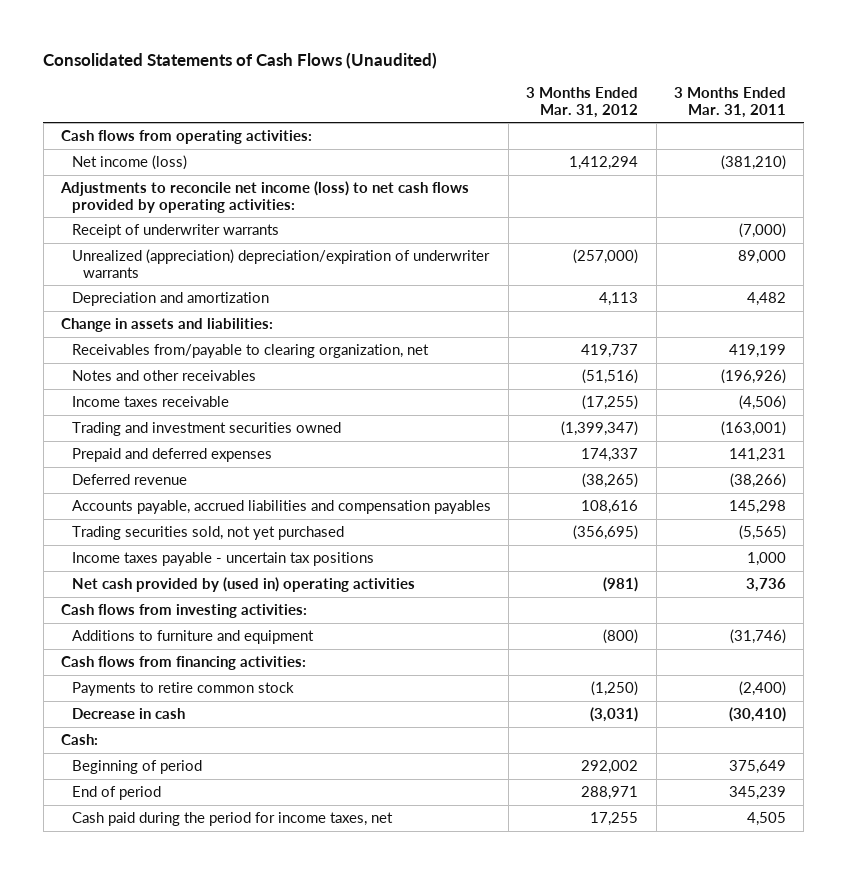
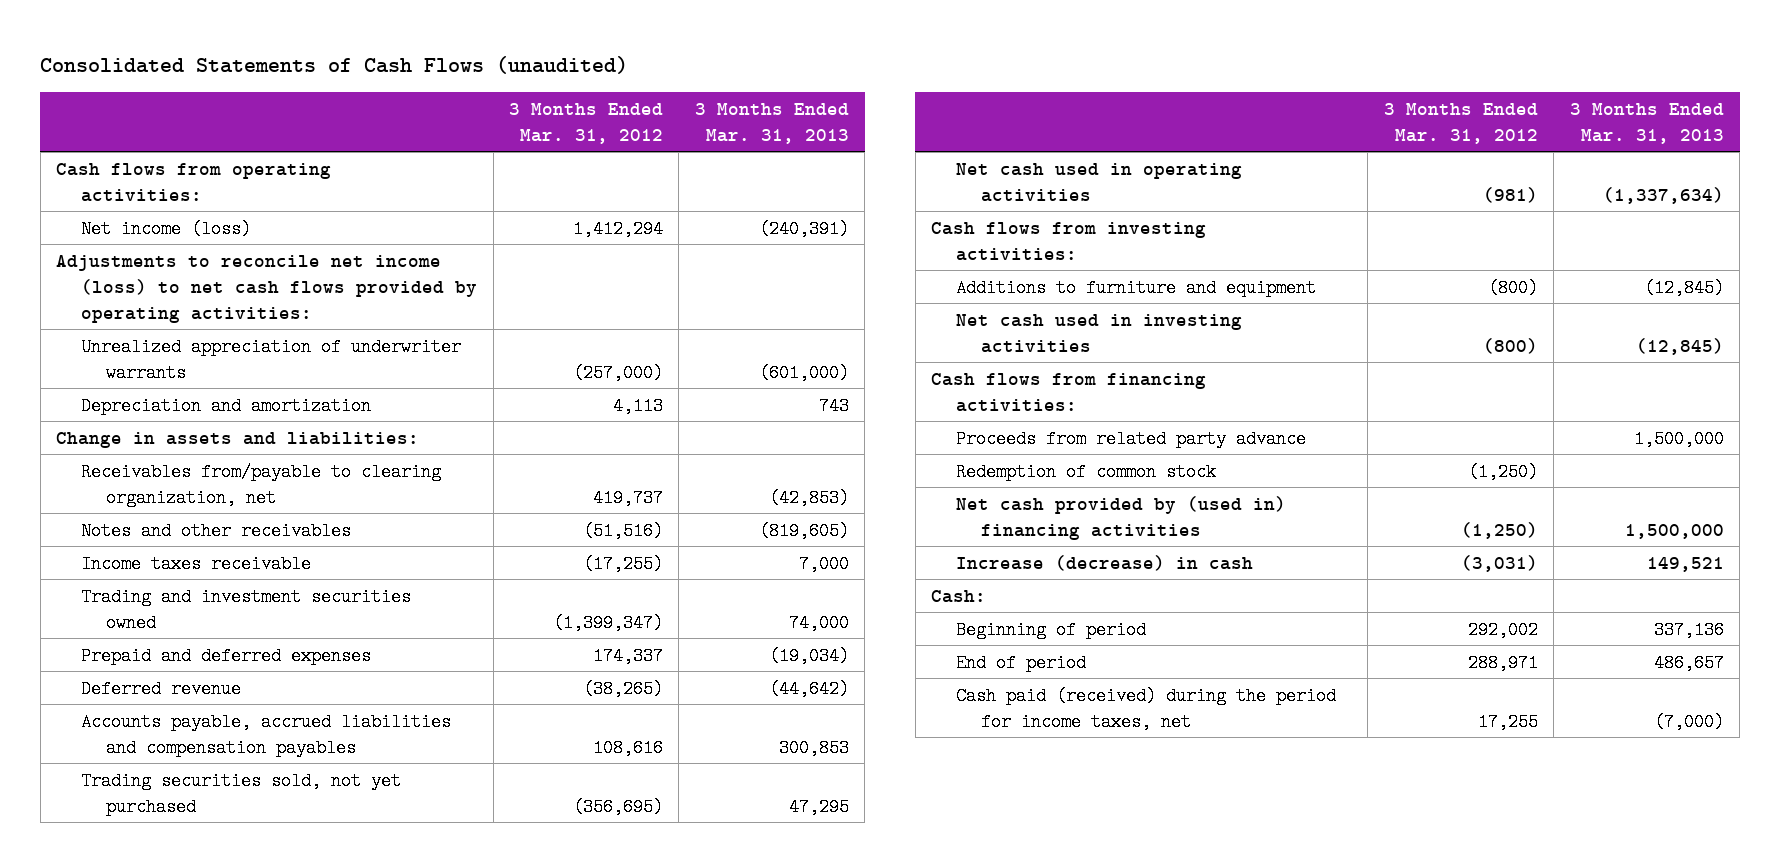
- Consolidated Statements of Cash Flows (Unaudited)
+ Consolidated Statements of Cash Flows (unaudited)
- | 3 Months Ended Mar. 31, 2012 | 3 Months Ended Mar. 31, 2011
+ | 3 Months Ended Mar. 31, 2012 | 3 Months Ended Mar. 31, 2013
- Receipt of underwriter warrants | | (7,000)
- Unrealized (appreciation) depreciation/expiration of underwriter warrants | (257,000) | 89,000
+ Unrealized appreciation of underwriter warrants | (257,000) | (601,000)
- Income taxes payable - uncertain tax positions | | 1,000
- Net cash provided by (used in) operating activities | (981) | 3,736
+ Net cash used in operating activities | (981) | (1,337,634)
+ Net cash used in investing activities | (800) | (12,845)
- Payments to retire common stock | (1,250) | (2,400)
- Decrease in cash | (3,031) | (30,410)
+ Proceeds from related party advance | | 1,500,000
+ Redemption of common stock | (1,250) |
+ Net cash provided by (used in) financing activities | (1,250) | 1,500,000
+ Increase (decrease) in cash | (3,031) | 149,521
- Cash paid during the period for income taxes, net | 17,255 | 4,505
+ Cash paid (received) during the period for income taxes, net | 17,255 | (7,000)

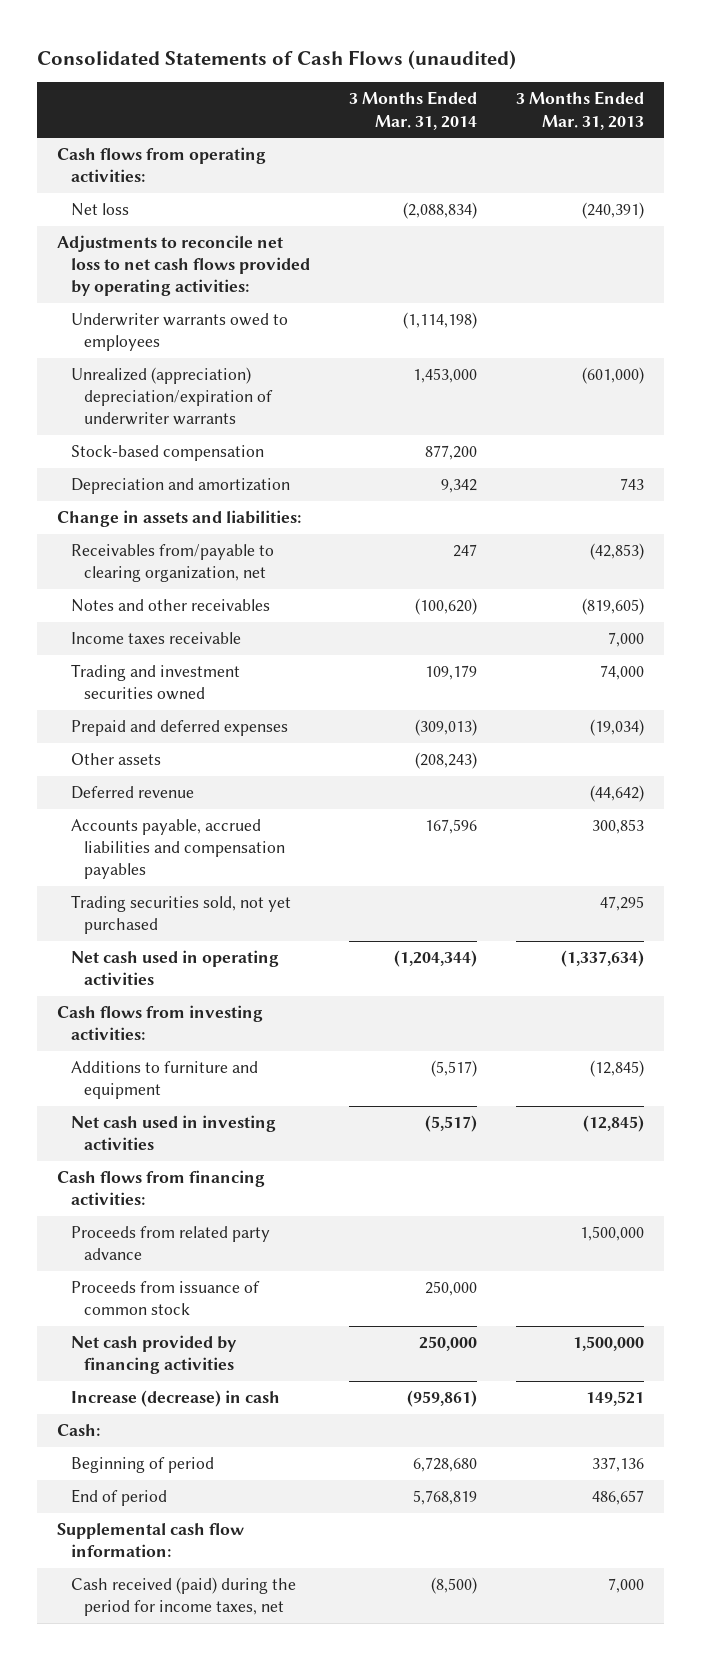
- | 3 Months Ended Mar. 31, 2012 | 3 Months Ended Mar. 31, 2013
+ | 3 Months Ended Mar. 31, 2014 | 3 Months Ended Mar. 31, 2013
- Net income (loss) | 1,412,294 | (240,391)
- Adjustments to reconcile net income (loss) to net cash flows provided by operating activities:
- Unrealized appreciation of underwriter warrants | (257,000) | (601,000)
+ Net loss | (2,088,834) | (240,391)
+ Adjustments to reconcile net loss to net cash flows provided by operating activities:
+ Underwriter warrants owed to employees | (1,114,198) |
+ Unrealized (appreciation) depreciation/expiration of underwriter warrants | 1,453,000 | (601,000)
+ Stock-based compensation | 877,200 |
+ Other assets | (208,243) |
- Redemption of common stock | (1,250) |
- Net cash provided by (used in) financing activities | (1,250) | 1,500,000
+ Proceeds from issuance of common stock | 250,000 |
+ Net cash provided by financing activities | 250,000 | 1,500,000
- Cash paid (received) during the period for income taxes, net | 17,255 | (7,000)
+ Supplemental cash flow information:
+ Cash received (paid) during the period for income taxes, net | (8,500) | 7,000

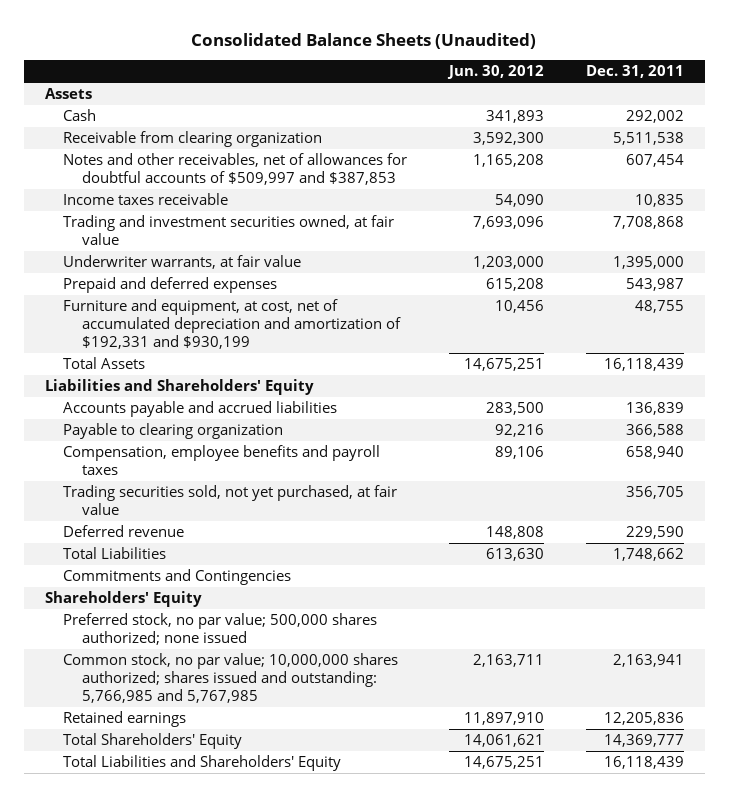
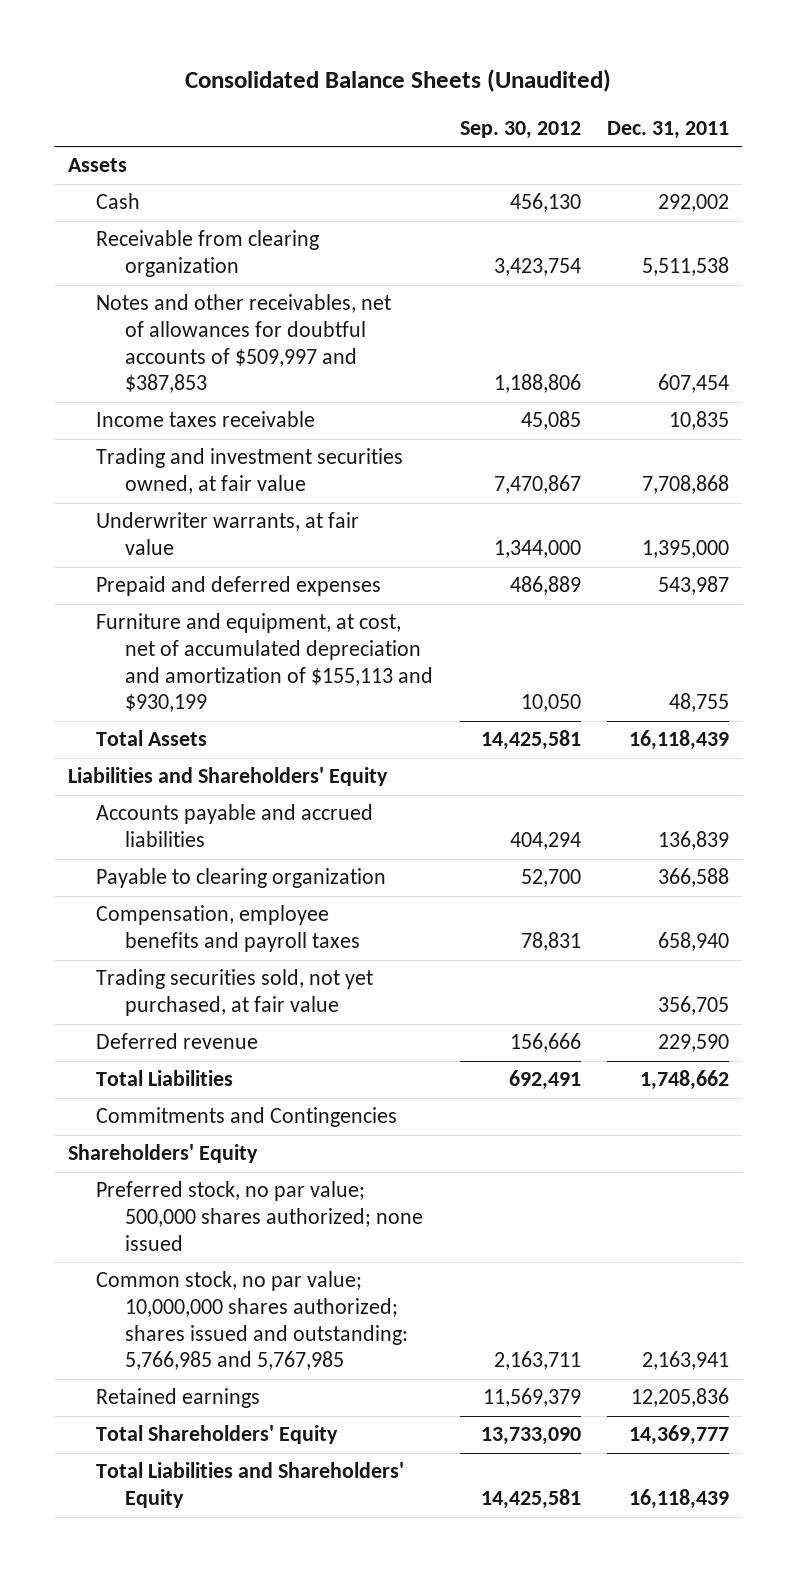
- | Jun. 30, 2012 | Dec. 31, 2011
+ | Sep. 30, 2012 | Dec. 31, 2011
- Furniture and equipment, at cost, net of accumulated depreciation and amortization of $192,331 and $930,199 | 10,456 | 48,755
+ Furniture and equipment, at cost, net of accumulated depreciation and amortization of $155,113 and $930,199 | 10,050 | 48,755

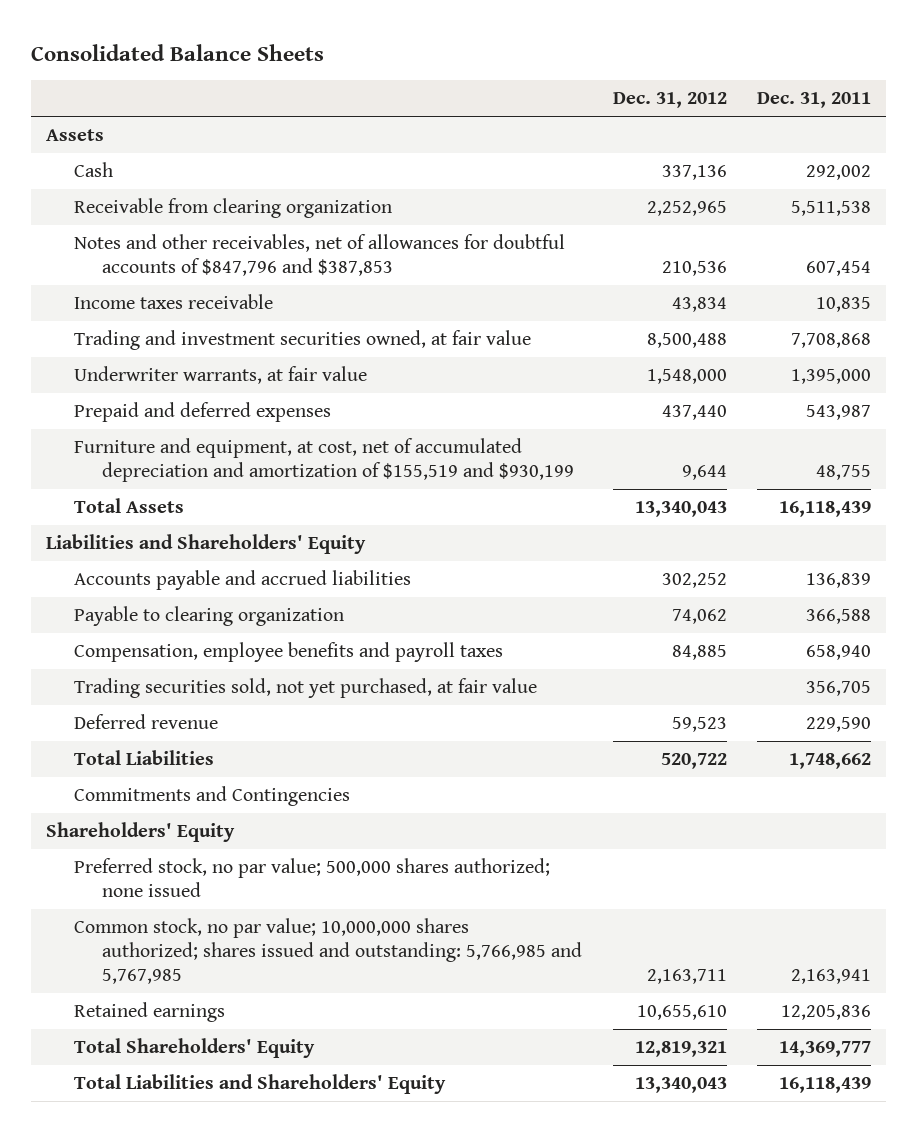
- Consolidated Balance Sheets (Unaudited)
+ Consolidated Balance Sheets
- | Sep. 30, 2012 | Dec. 31, 2011
+ | Dec. 31, 2012 | Dec. 31, 2011
- Notes and other receivables, net of allowances for doubtful accounts of $509,997 and $387,853 | 1,188,806 | 607,454
+ Notes and other receivables, net of allowances for doubtful accounts of $847,796 and $387,853 | 210,536 | 607,454
- Furniture and equipment, at cost, net of accumulated depreciation and amortization of $155,113 and $930,199 | 10,050 | 48,755
+ Furniture and equipment, at cost, net of accumulated depreciation and amortization of $155,519 and $930,199 | 9,644 | 48,755

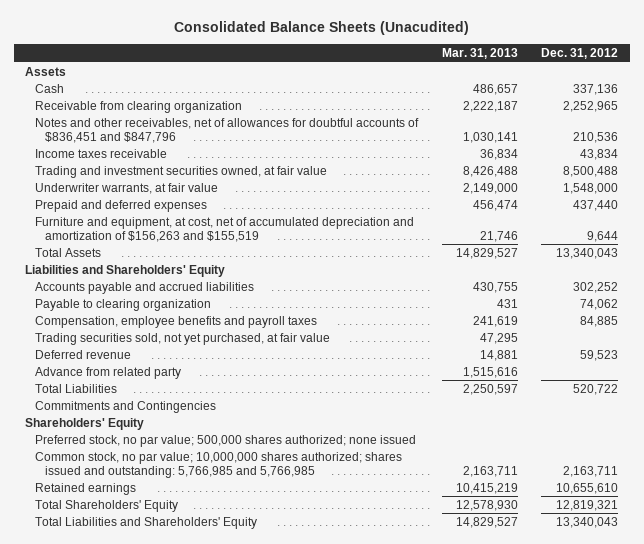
- Consolidated Balance Sheets
+ Consolidated Balance Sheets (Unacudited)
- | Dec. 31, 2012 | Dec. 31, 2011
+ | Mar. 31, 2013 | Dec. 31, 2012
- Notes and other receivables, net of allowances for doubtful accounts of $847,796 and $387,853 | 210,536 | 607,454
+ Notes and other receivables, net of allowances for doubtful accounts of $836,451 and $847,796 | 1,030,141 | 210,536
- Furniture and equipment, at cost, net of accumulated depreciation and amortization of $155,519 and $930,199 | 9,644 | 48,755
+ Furniture and equipment, at cost, net of accumulated depreciation and amortization of $156,263 and $155,519 | 21,746 | 9,644
+ Advance from related party | 1,515,616 |
- Common stock, no par value; 10,000,000 shares authorized; shares issued and outstanding: 5,766,985 and 5,767,985 | 2,163,711 | 2,163,941
+ Common stock, no par value; 10,000,000 shares authorized; shares issued and outstanding: 5,766,985 and 5,766,985 | 2,163,711 | 2,163,711

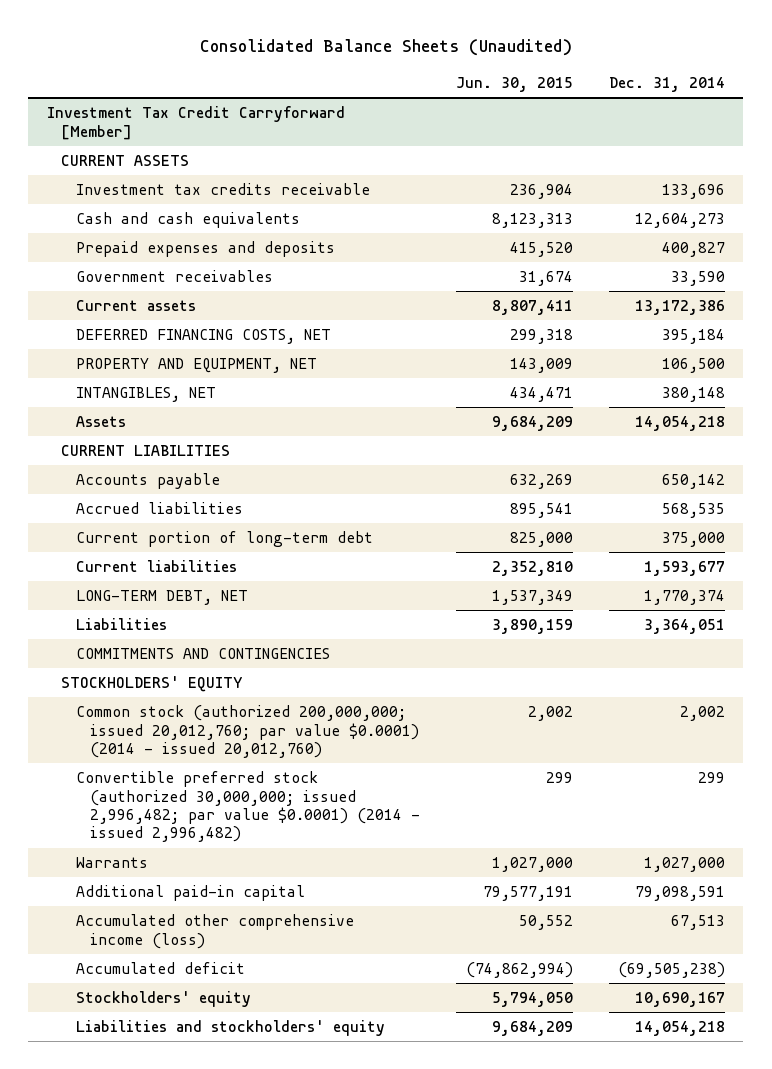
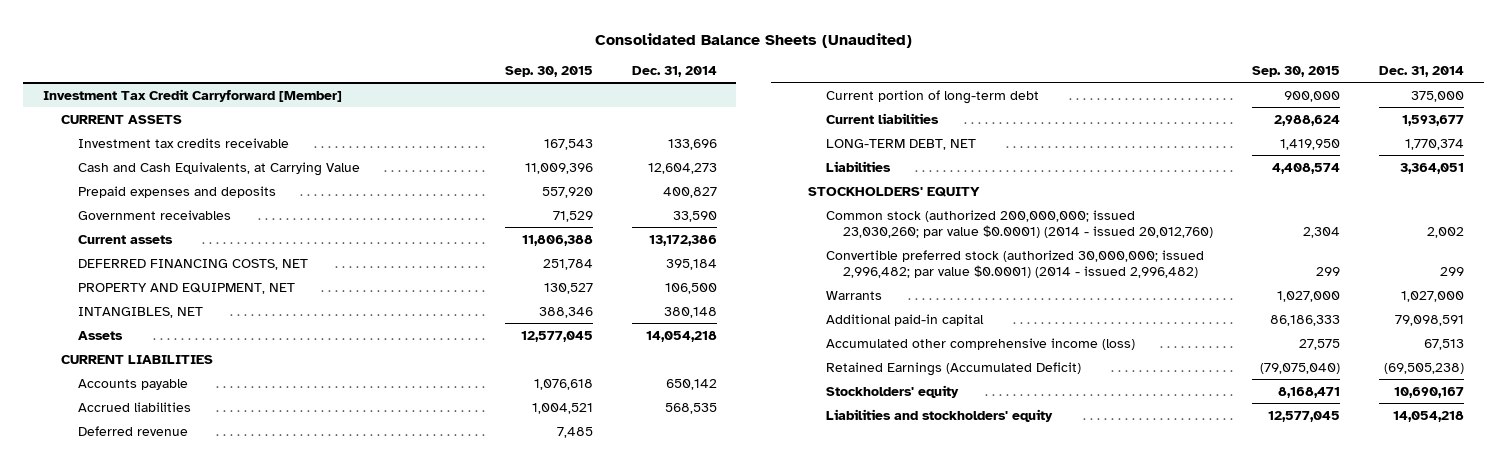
- | Jun. 30, 2015 | Dec. 31, 2014
+ | Sep. 30, 2015 | Dec. 31, 2014
@ Investment Tax Credit Carryforward [Member]
- Cash and cash equivalents | 8,123,313 | 12,604,273
+ Cash and Cash Equivalents, at Carrying Value | 11,009,396 | 12,604,273
+ Deferred revenue | 7,485 |
- COMMITMENTS AND CONTINGENCIES
- Common stock (authorized 200,000,000; issued 20,012,760; par value $0.0001) (2014 - issued 20,012,760) | 2,002 | 2,002
+ Common stock (authorized 200,000,000; issued 23,030,260; par value $0.0001) (2014 - issued 20,012,760) | 2,304 | 2,002
- Accumulated deficit | (74,862,994) | (69,505,238)
+ Retained Earnings (Accumulated Deficit) | (79,075,040) | (69,505,238)

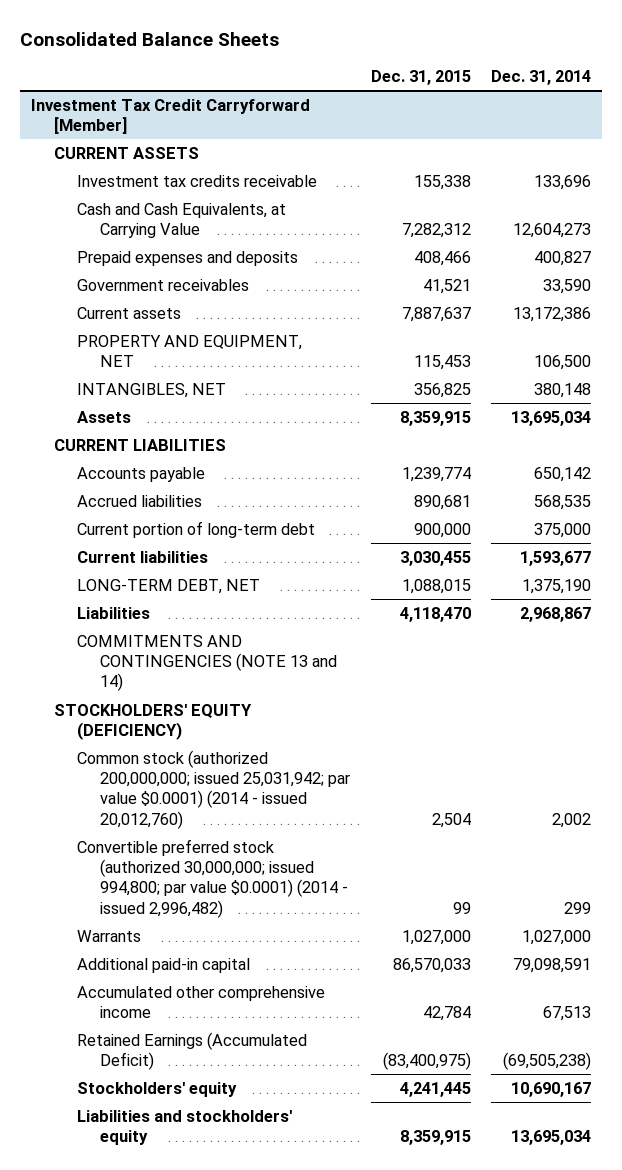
- Consolidated Balance Sheets (Unaudited)
+ Consolidated Balance Sheets
- | Sep. 30, 2015 | Dec. 31, 2014
+ | Dec. 31, 2015 | Dec. 31, 2014
@ Investment Tax Credit Carryforward [Member]
- DEFERRED FINANCING COSTS, NET | 251,784 | 395,184
- Assets | 12,577,045 | 14,054,218
+ Assets | 8,359,915 | 13,695,034
- Deferred revenue | 7,485 |
- LONG-TERM DEBT, NET | 1,419,950 | 1,770,374
- Liabilities | 4,408,574 | 3,364,051
- STOCKHOLDERS' EQUITY
- Common stock (authorized 200,000,000; issued 23,030,260; par value $0.0001) (2014 - issued 20,012,760) | 2,304 | 2,002
- Convertible preferred stock (authorized 30,000,000; issued 2,996,482; par value $0.0001) (2014 - issued 2,996,482) | 299 | 299
+ LONG-TERM DEBT, NET | 1,088,015 | 1,375,190
+ Liabilities | 4,118,470 | 2,968,867
+ COMMITMENTS AND CONTINGENCIES (NOTE 13 and 14)
+ STOCKHOLDERS' EQUITY (DEFICIENCY)
+ Common stock (authorized 200,000,000; issued 25,031,942; par value $0.0001) (2014 - issued 20,012,760) | 2,504 | 2,002
+ Convertible preferred stock (authorized 30,000,000; issued 994,800; par value $0.0001) (2014 - issued 2,996,482) | 99 | 299
- Accumulated other comprehensive income (loss) | 27,575 | 67,513
+ Accumulated other comprehensive income | 42,784 | 67,513
- Liabilities and stockholders' equity | 12,577,045 | 14,054,218
+ Liabilities and stockholders' equity | 8,359,915 | 13,695,034

